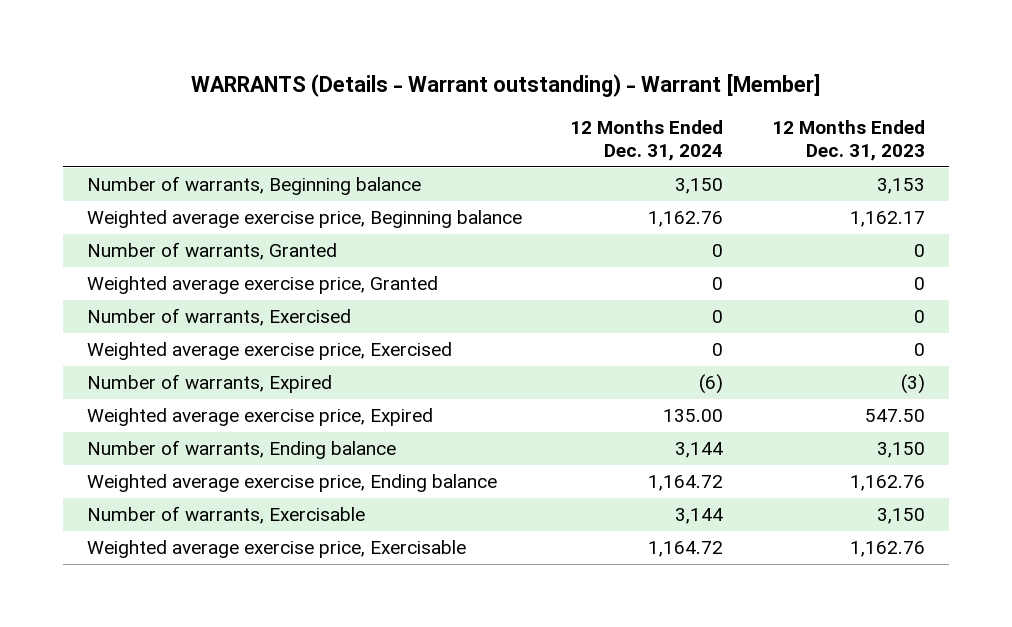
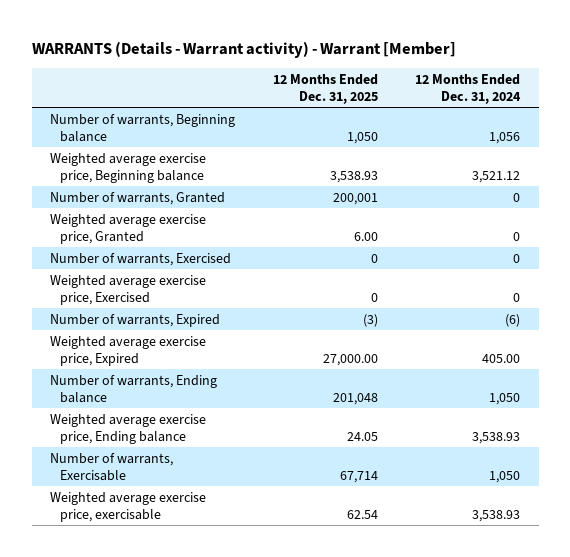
- WARRANTS (Details - Warrant outstanding) - Warrant [Member]
+ WARRANTS (Details - Warrant activity) - Warrant [Member]
- | 12 Months Ended Dec. 31, 2024 | 12 Months Ended Dec. 31, 2023
+ | 12 Months Ended Dec. 31, 2025 | 12 Months Ended Dec. 31, 2024
- Number of warrants, Beginning balance | 3,150 | 3,153
- Weighted average exercise price, Beginning balance | 1,162.76 | 1,162.17
+ Number of warrants, Beginning balance | 1,050 | 1,056
+ Weighted average exercise price, Beginning balance | 3,538.93 | 3,521.12
- Weighted average exercise price, Expired | 135.00 | 547.50
- Number of warrants, Ending balance | 3,144 | 3,150
- Weighted average exercise price, Ending balance | 1,164.72 | 1,162.76
- Number of warrants, Exercisable | 3,144 | 3,150
- Weighted average exercise price, Exercisable | 1,164.72 | 1,162.76
+ Weighted average exercise price, Expired | 27,000.00 | 405.00
+ Number of warrants, Ending balance | 201,048 | 1,050
+ Weighted average exercise price, Ending balance | 24.05 | 3,538.93
+ Number of warrants, Exercisable | 67,714 | 1,050
+ Weighted average exercise price, exercisable | 62.54 | 3,538.93

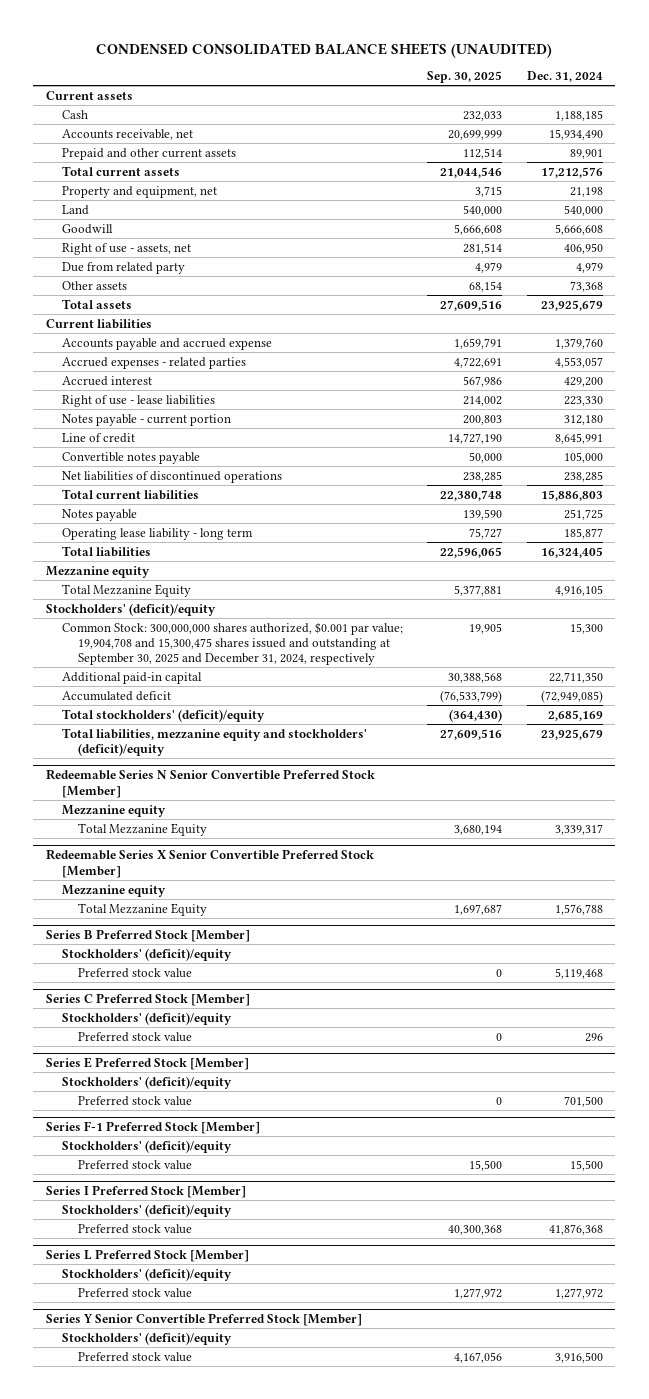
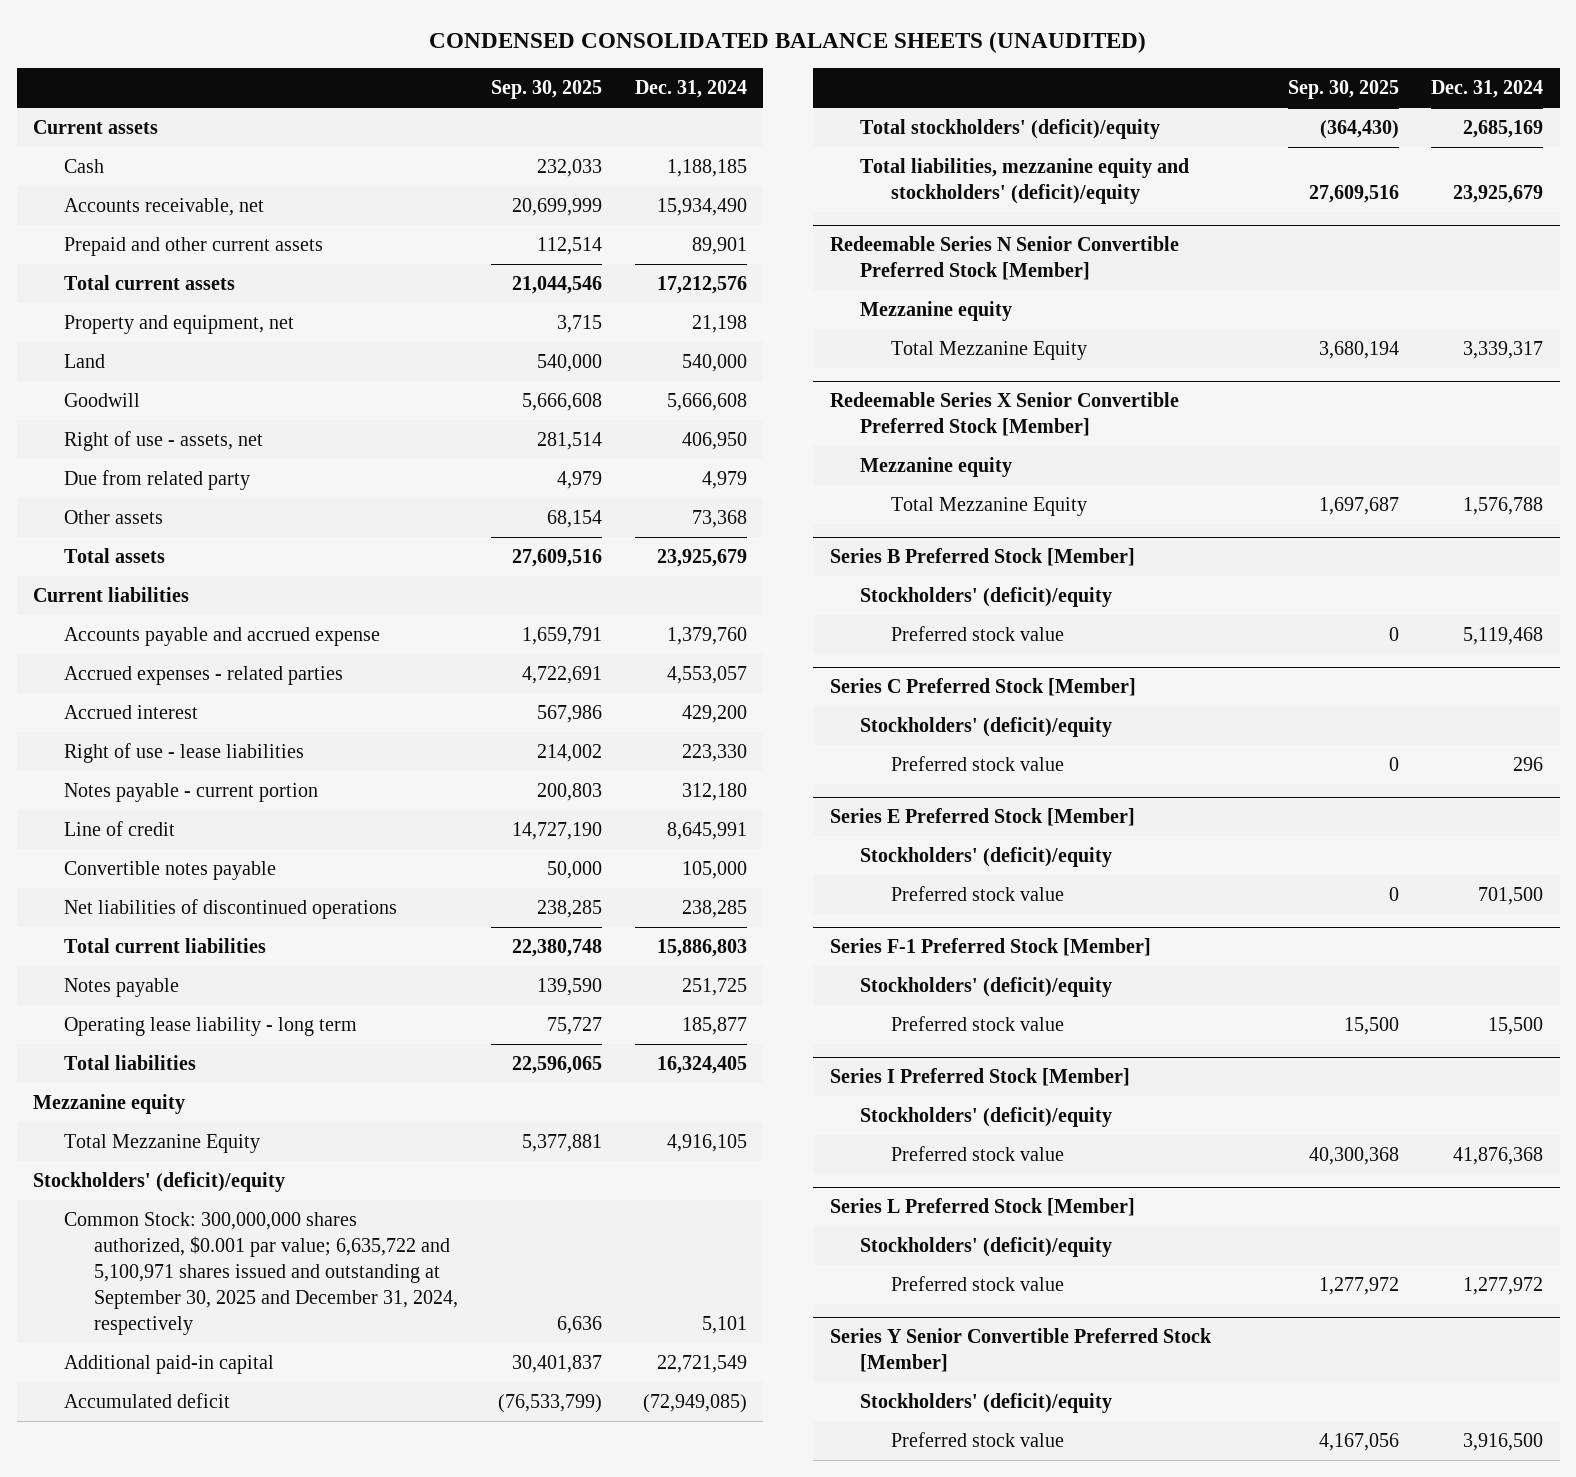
- Common Stock: 300,000,000 shares authorized, $0.001 par value; 19,904,708 and 15,300,475 shares issued and outstanding at September 30, 2025 and December 31, 2024, respectively | 19,905 | 15,300
- Additional paid-in capital | 30,388,568 | 22,711,350
+ Common Stock: 300,000,000 shares authorized, $0.001 par value; 6,635,722 and 5,100,971 shares issued and outstanding at September 30, 2025 and December 31, 2024, respectively | 6,636 | 5,101
+ Additional paid-in capital | 30,401,837 | 22,721,549

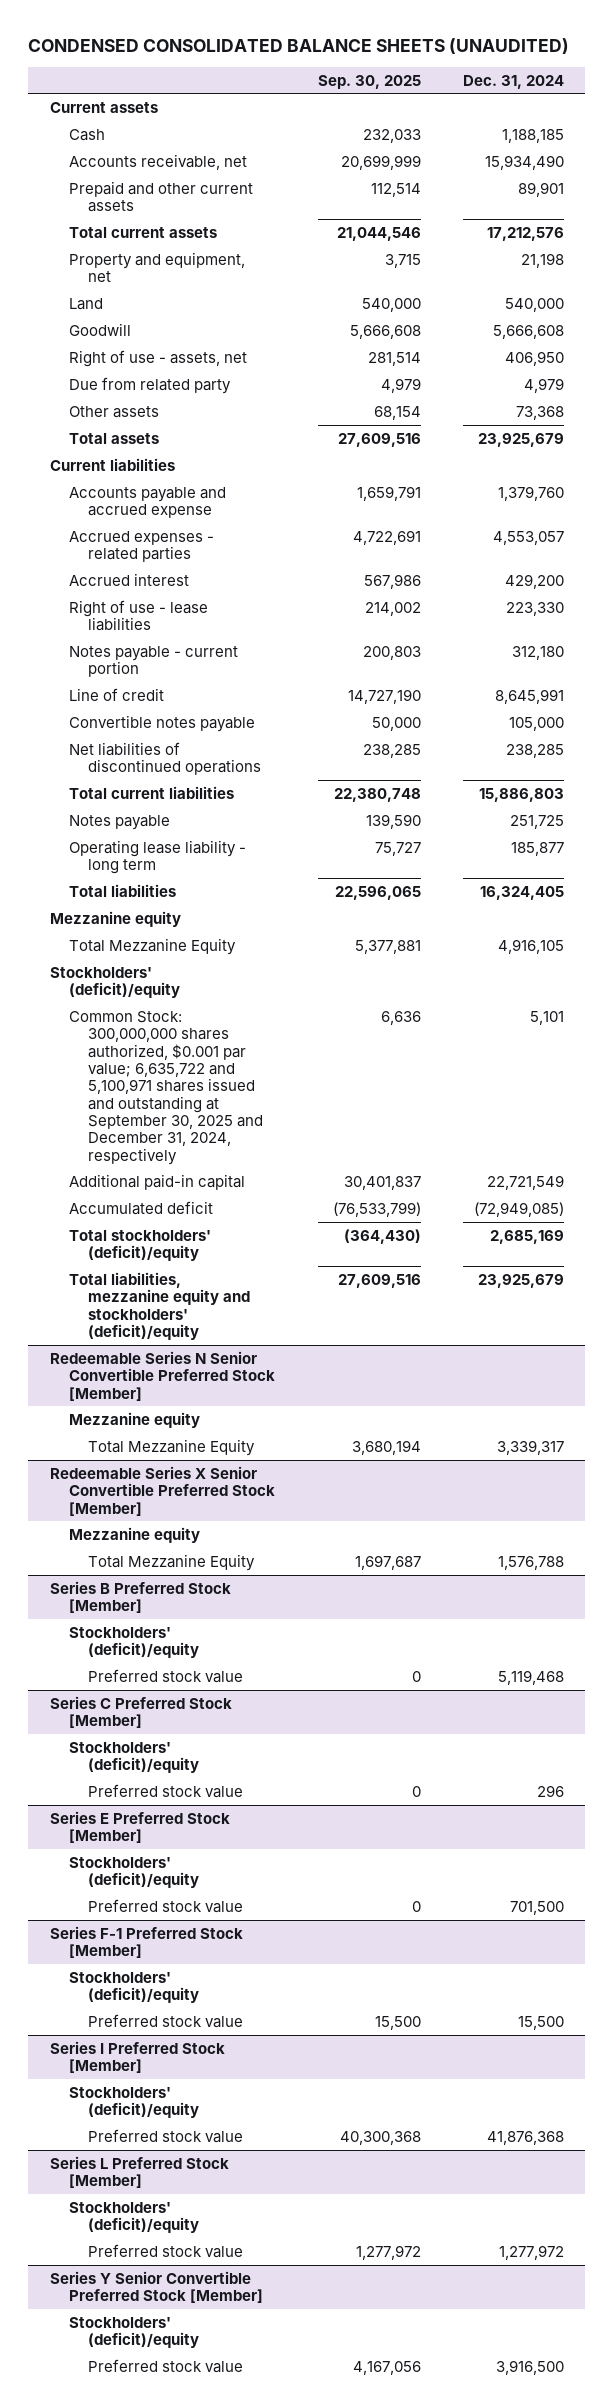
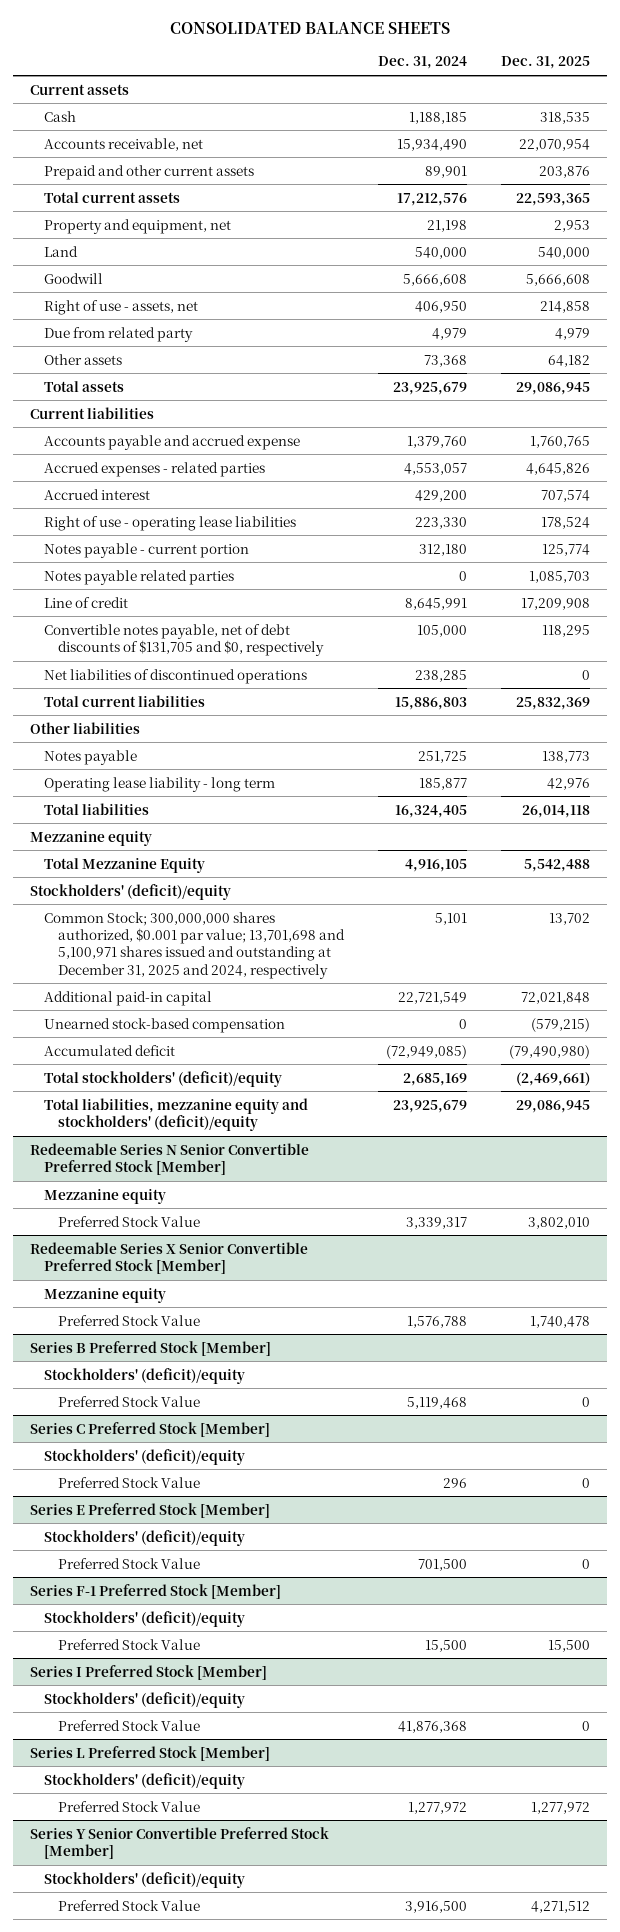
- CONDENSED CONSOLIDATED BALANCE SHEETS (UNAUDITED)
+ CONSOLIDATED BALANCE SHEETS
- | Sep. 30, 2025 | Dec. 31, 2024
+ | Dec. 31, 2024 | Dec. 31, 2025
- Right of use - lease liabilities | 214,002 | 223,330
+ Right of use - operating lease liabilities | 223,330 | 178,524
+ Notes payable related parties | 0 | 1,085,703
- Convertible notes payable | 50,000 | 105,000
+ Convertible notes payable, net of debt discounts of $131,705 and $0, respectively | 105,000 | 118,295
+ Other liabilities
- Common Stock: 300,000,000 shares authorized, $0.001 par value; 6,635,722 and 5,100,971 shares issued and outstanding at September 30, 2025 and December 31, 2024, respectively | 6,636 | 5,101
+ Common Stock; 300,000,000 shares authorized, $0.001 par value; 13,701,698 and 5,100,971 shares issued and outstanding at December 31, 2025 and 2024, respectively | 5,101 | 13,702
+ Unearned stock-based compensation | 0 | (579,215)
@ Redeemable Series N Senior Convertible Preferred Stock [Member]
- Total Mezzanine Equity | 3,680,194 | 3,339,317
+ Preferred Stock Value | 3,339,317 | 3,802,010
@ Redeemable Series X Senior Convertible Preferred Stock [Member]
- Total Mezzanine Equity | 1,697,687 | 1,576,788
+ Preferred Stock Value | 1,576,788 | 1,740,478
@ Series B Preferred Stock [Member]
- Preferred stock value | 0 | 5,119,468
+ Preferred Stock Value | 5,119,468 | 0
@ Series C Preferred Stock [Member]
- Preferred stock value | 0 | 296
+ Preferred Stock Value | 296 | 0
@ Series E Preferred Stock [Member]
- Preferred stock value | 0 | 701,500
+ Preferred Stock Value | 701,500 | 0
@ Series F-1 Preferred Stock [Member]
- Preferred stock value | 15,500 | 15,500
+ Preferred Stock Value | 15,500 | 15,500
@ Series I Preferred Stock [Member]
- Preferred stock value | 40,300,368 | 41,876,368
+ Preferred Stock Value | 41,876,368 | 0
@ Series L Preferred Stock [Member]
- Preferred stock value | 1,277,972 | 1,277,972
+ Preferred Stock Value | 1,277,972 | 1,277,972
@ Series Y Senior Convertible Preferred Stock [Member]
- Preferred stock value | 4,167,056 | 3,916,500
+ Preferred Stock Value | 3,916,500 | 4,271,512

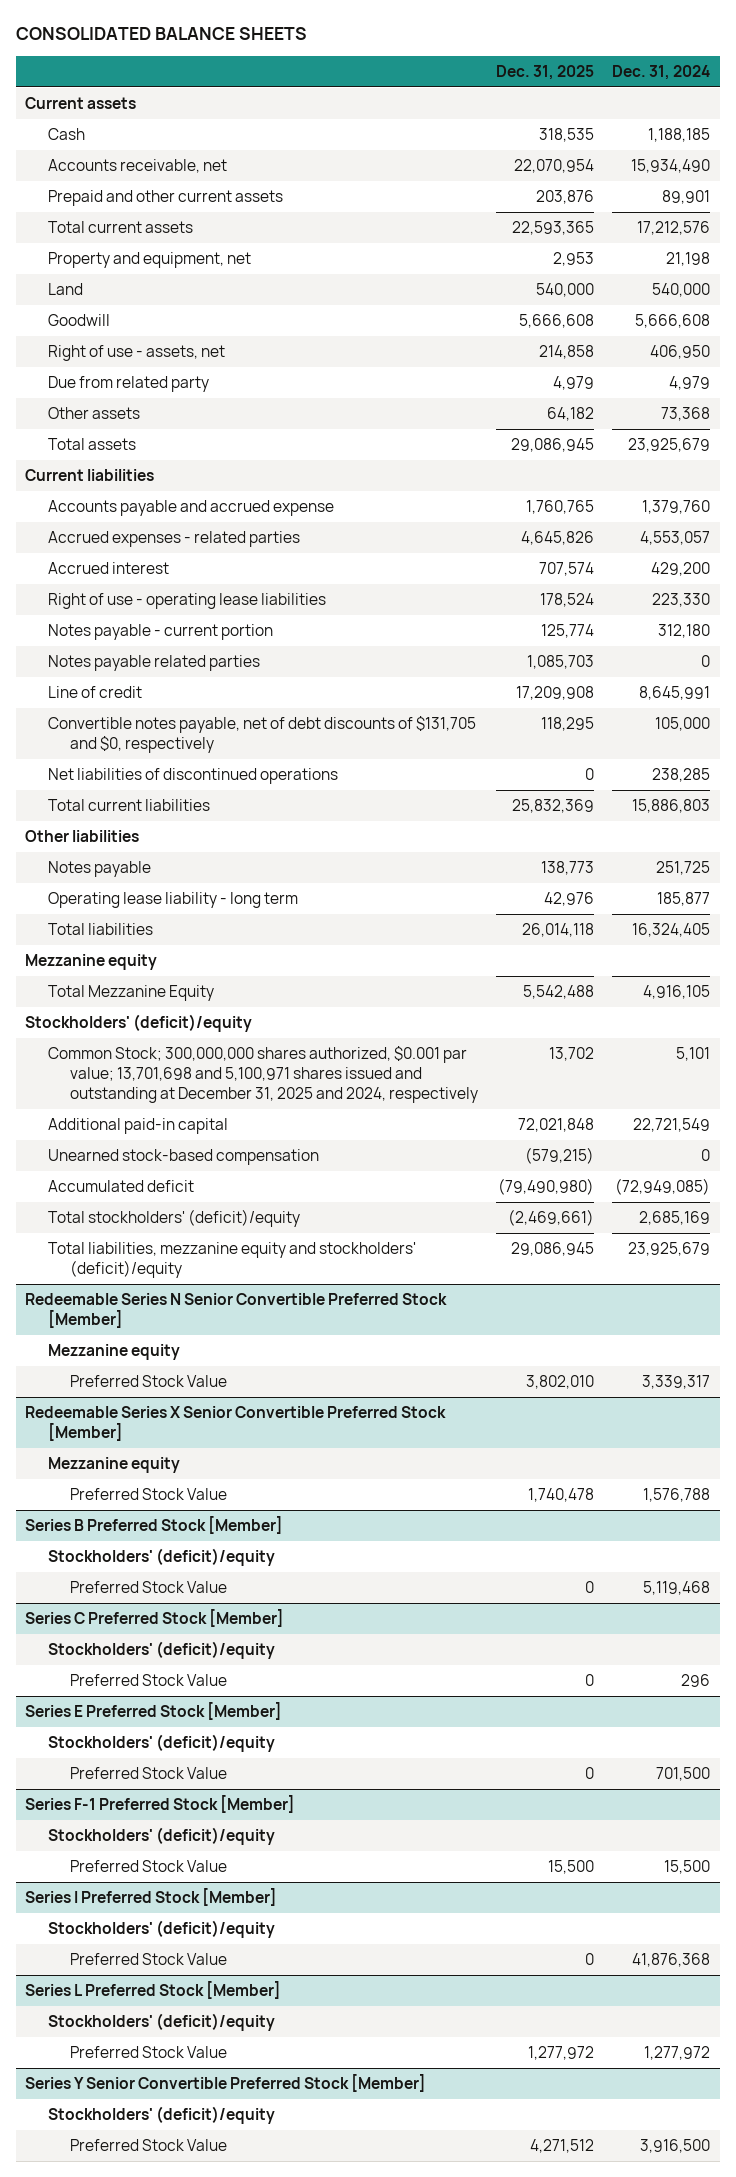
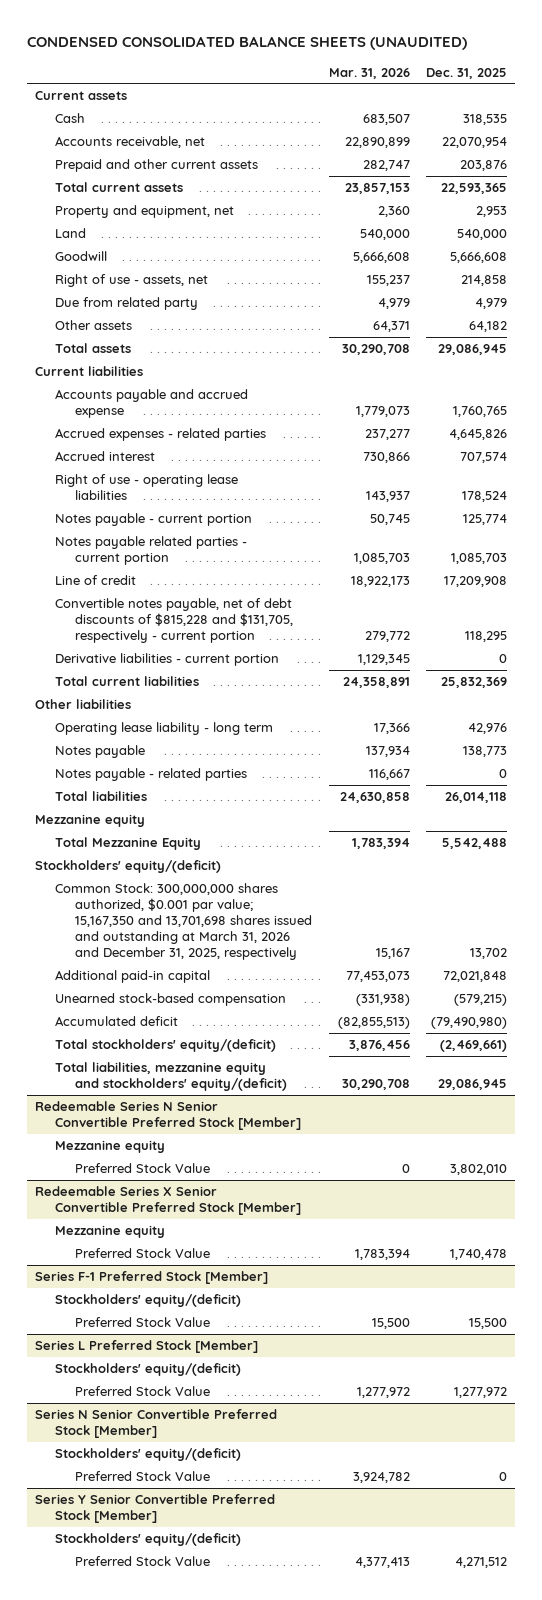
- CONSOLIDATED BALANCE SHEETS
+ CONDENSED CONSOLIDATED BALANCE SHEETS (UNAUDITED)
- | Dec. 31, 2025 | Dec. 31, 2024
+ | Mar. 31, 2026 | Dec. 31, 2025
- Notes payable related parties | 1,085,703 | 0
+ Notes payable related parties - current portion | 1,085,703 | 1,085,703
- Convertible notes payable, net of debt discounts of $131,705 and $0, respectively | 118,295 | 105,000
- Net liabilities of discontinued operations | 0 | 238,285
+ Convertible notes payable, net of debt discounts of $815,228 and $131,705, respectively - current portion | 279,772 | 118,295
+ Derivative liabilities - current portion | 1,129,345 | 0
moved down: Notes payable | 137,934 | 138,773
+ Notes payable - related parties | 116,667 | 0
- Stockholders' (deficit)/equity
- Common Stock; 300,000,000 shares authorized, $0.001 par value; 13,701,698 and 5,100,971 shares issued and outstanding at December 31, 2025 and 2024, respectively | 13,702 | 5,101
+ Stockholders' equity/(deficit)
+ Common Stock: 300,000,000 shares authorized, $0.001 par value; 15,167,350 and 13,701,698 shares issued and outstanding at March 31, 2026 and December 31, 2025, respectively | 15,167 | 13,702
- Total stockholders' (deficit)/equity | (2,469,661) | 2,685,169
- Total liabilities, mezzanine equity and stockholders' (deficit)/equity | 29,086,945 | 23,925,679
+ Total stockholders' equity/(deficit) | 3,876,456 | (2,469,661)
+ Total liabilities, mezzanine equity and stockholders' equity/(deficit) | 30,290,708 | 29,086,945
- Series B Preferred Stock [Member]
- Stockholders' (deficit)/equity
- Preferred Stock Value | 0 | 5,119,468
- Series C Preferred Stock [Member]
- Stockholders' (deficit)/equity
- Preferred Stock Value | 0 | 296
- Series E Preferred Stock [Member]
- Stockholders' (deficit)/equity
- Preferred Stock Value | 0 | 701,500
@ Series F-1 Preferred Stock [Member]
- Stockholders' (deficit)/equity
+ Stockholders' equity/(deficit)
- Series I Preferred Stock [Member]
- Stockholders' (deficit)/equity
- Preferred Stock Value | 0 | 41,876,368
@ Series L Preferred Stock [Member]
- Stockholders' (deficit)/equity
+ Stockholders' equity/(deficit)
+ Series N Senior Convertible Preferred Stock [Member]
+ Stockholders' equity/(deficit)
+ Preferred Stock Value | 3,924,782 | 0
@ Series Y Senior Convertible Preferred Stock [Member]
- Stockholders' (deficit)/equity
+ Stockholders' equity/(deficit)

